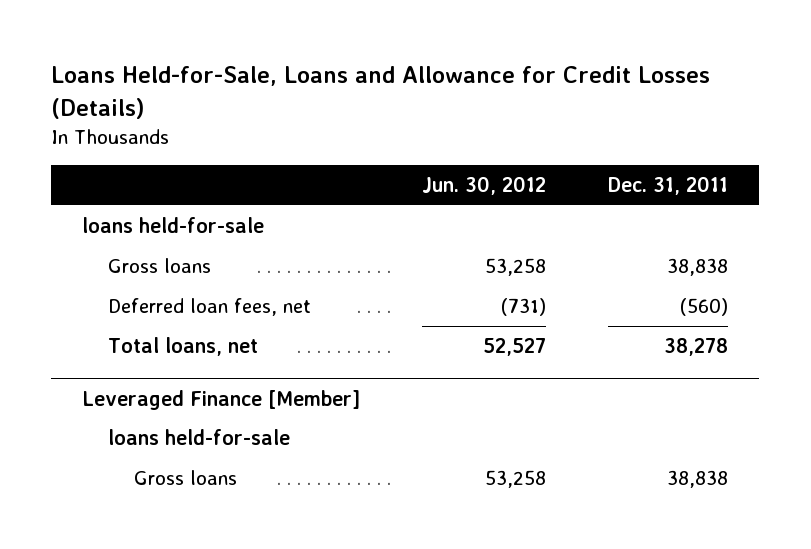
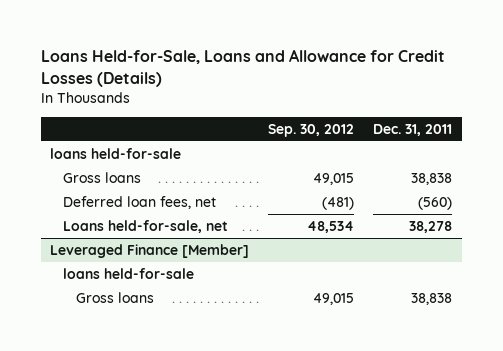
- | Jun. 30, 2012 | Dec. 31, 2011
+ | Sep. 30, 2012 | Dec. 31, 2011
- Total loans, net | 52,527 | 38,278
+ Loans held-for-sale, net | 48,534 | 38,278

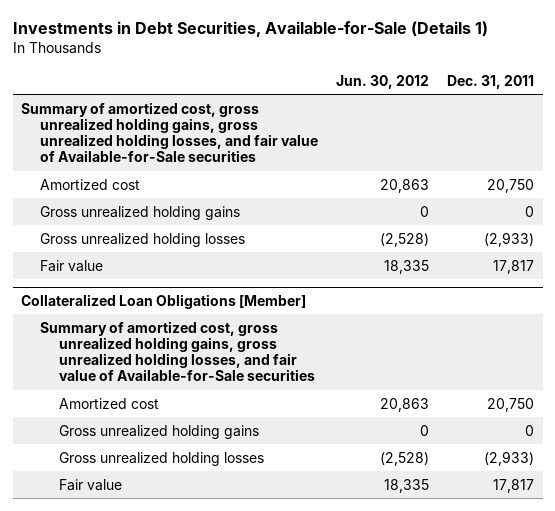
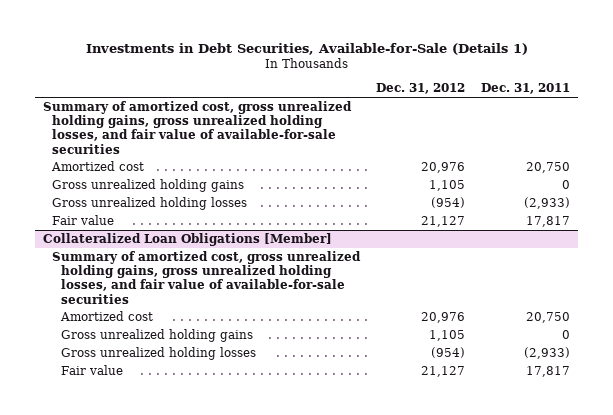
- | Jun. 30, 2012 | Dec. 31, 2011
+ | Dec. 31, 2012 | Dec. 31, 2011
- Summary of amortized cost, gross unrealized holding gains, gross unrealized holding losses, and fair value of Available-for-Sale securities
+ Summary of amortized cost, gross unrealized holding gains, gross unrealized holding losses, and fair value of available-for-sale securities
@ Collateralized Loan Obligations [Member]
- Summary of amortized cost, gross unrealized holding gains, gross unrealized holding losses, and fair value of Available-for-Sale securities
+ Summary of amortized cost, gross unrealized holding gains, gross unrealized holding losses, and fair value of available-for-sale securities

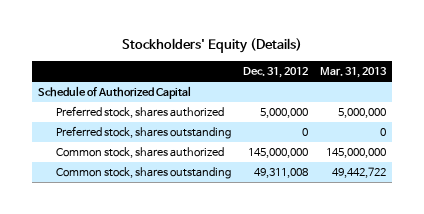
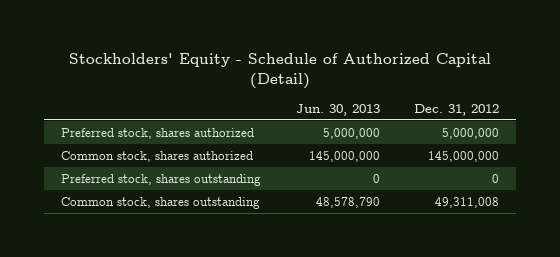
- Stockholders' Equity (Details)
+ Stockholders' Equity - Schedule of Authorized Capital (Detail)
- | Dec. 31, 2012 | Mar. 31, 2013
+ | Jun. 30, 2013 | Dec. 31, 2012
- Schedule of Authorized Capital
moved down: Preferred stock, shares outstanding | 0 | 0

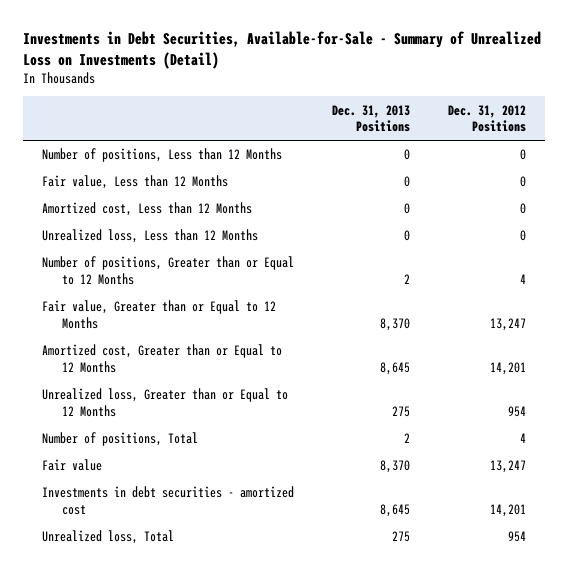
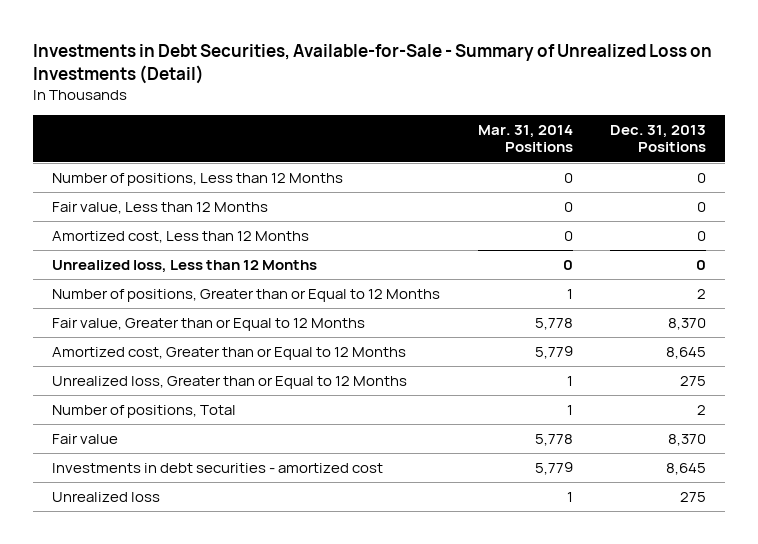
- | Dec. 31, 2013 Positions | Dec. 31, 2012 Positions
+ | Mar. 31, 2014 Positions | Dec. 31, 2013 Positions
- Unrealized loss, Total | 275 | 954
+ Unrealized loss | 1 | 275

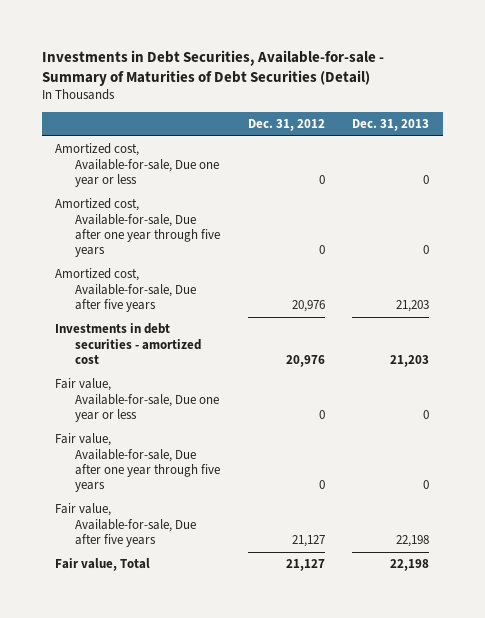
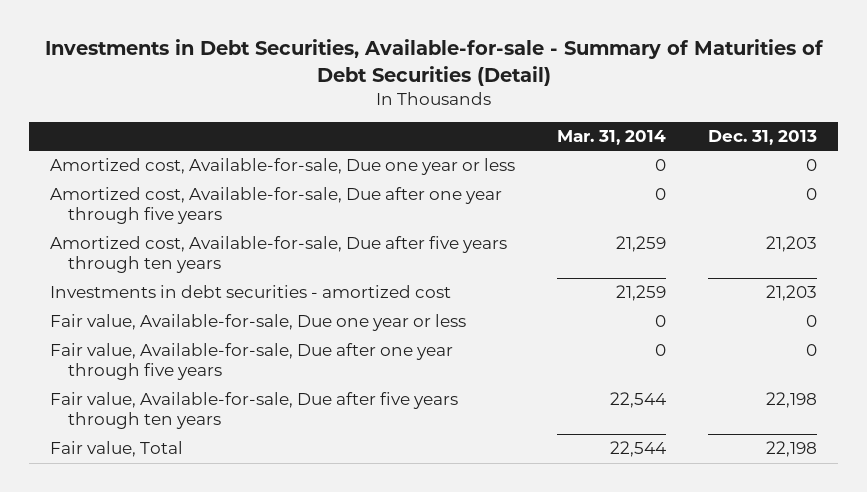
- | Dec. 31, 2012 | Dec. 31, 2013
+ | Mar. 31, 2014 | Dec. 31, 2013
- Amortized cost, Available-for-sale, Due after five years | 20,976 | 21,203
+ Amortized cost, Available-for-sale, Due after five years through ten years | 21,259 | 21,203
- Fair value, Available-for-sale, Due after five years | 21,127 | 22,198
+ Fair value, Available-for-sale, Due after five years through ten years | 22,544 | 22,198

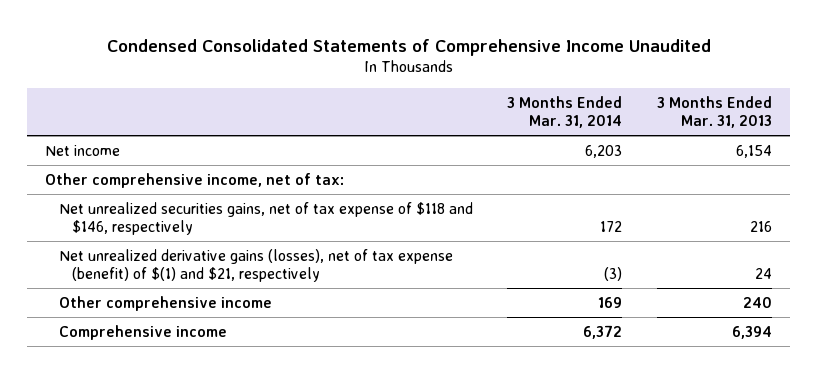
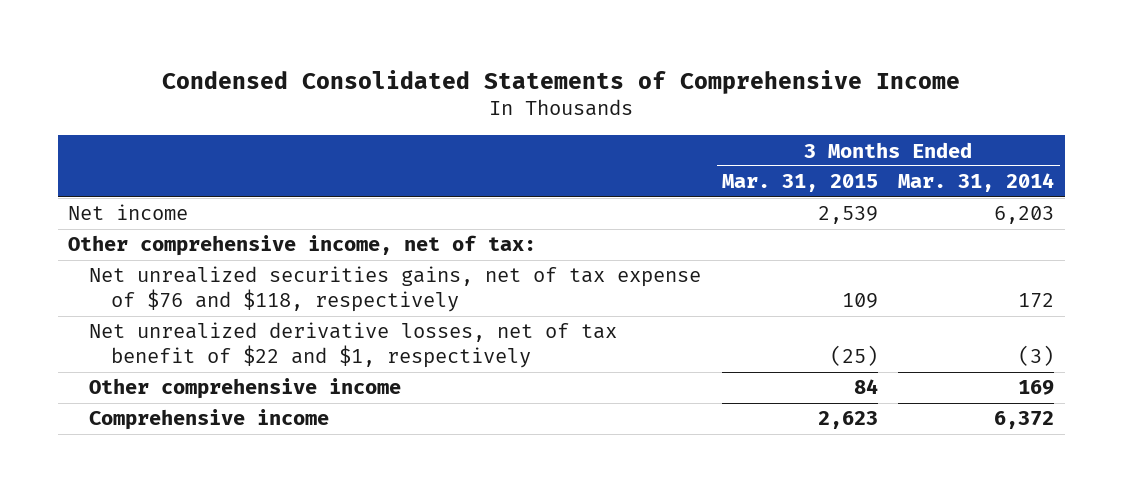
- Condensed Consolidated Statements of Comprehensive Income Unaudited
+ Condensed Consolidated Statements of Comprehensive Income
- | 3 Months Ended Mar. 31, 2014 | 3 Months Ended Mar. 31, 2013
+ | 3 Months Ended Mar. 31, 2015 | 3 Months Ended Mar. 31, 2014
- Net unrealized securities gains, net of tax expense of $118 and $146, respectively | 172 | 216
- Net unrealized derivative gains (losses), net of tax expense (benefit) of $(1) and $21, respectively | (3) | 24
+ Net unrealized securities gains, net of tax expense of $76 and $118, respectively | 109 | 172
+ Net unrealized derivative losses, net of tax benefit of $22 and $1, respectively | (25) | (3)

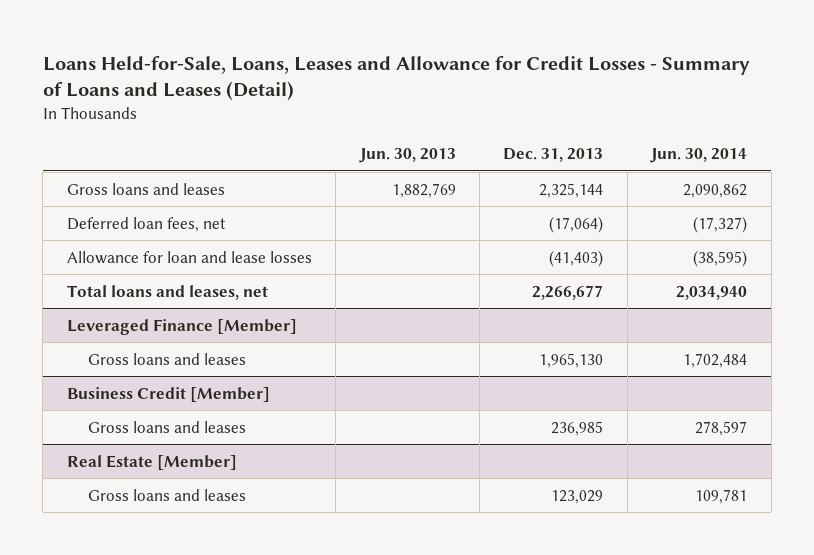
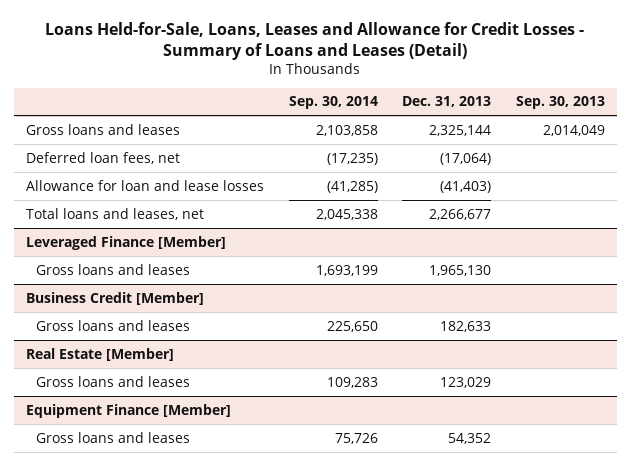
- | Jun. 30, 2013 | Dec. 31, 2013 | Jun. 30, 2014
+ | Sep. 30, 2014 | Dec. 31, 2013 | Sep. 30, 2013
@ Business Credit [Member]
- Gross loans and leases | | 236,985 | 278,597
+ Gross loans and leases | 225,650 | 182,633 |
+ Equipment Finance [Member]
+ Gross loans and leases | 75,726 | 54,352 |

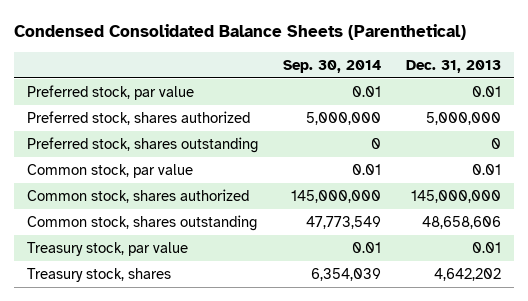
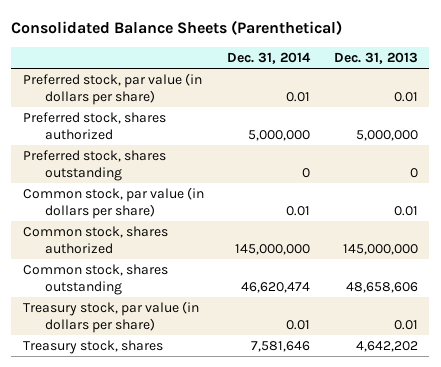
- Condensed Consolidated Balance Sheets (Parenthetical)
+ Consolidated Balance Sheets (Parenthetical)
- | Sep. 30, 2014 | Dec. 31, 2013
+ | Dec. 31, 2014 | Dec. 31, 2013
- Preferred stock, par value | 0.01 | 0.01
+ Preferred stock, par value (in dollars per share) | 0.01 | 0.01
- Common stock, par value | 0.01 | 0.01
+ Common stock, par value (in dollars per share) | 0.01 | 0.01
- Treasury stock, par value | 0.01 | 0.01
+ Treasury stock, par value (in dollars per share) | 0.01 | 0.01

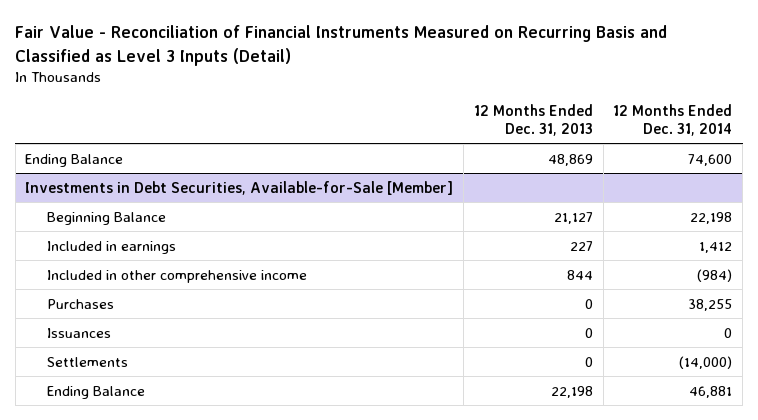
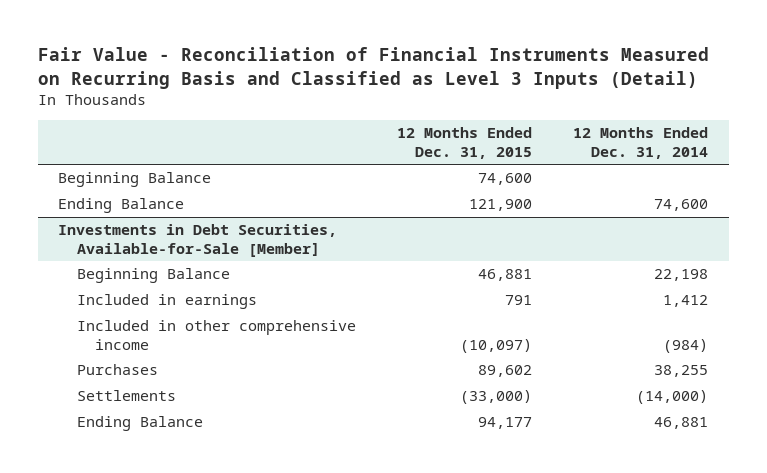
- | 12 Months Ended Dec. 31, 2013 | 12 Months Ended Dec. 31, 2014
+ | 12 Months Ended Dec. 31, 2015 | 12 Months Ended Dec. 31, 2014
+ Beginning Balance | 74,600 |
@ Investments in Debt Securities, Available-for-Sale [Member]
- Issuances | 0 | 0

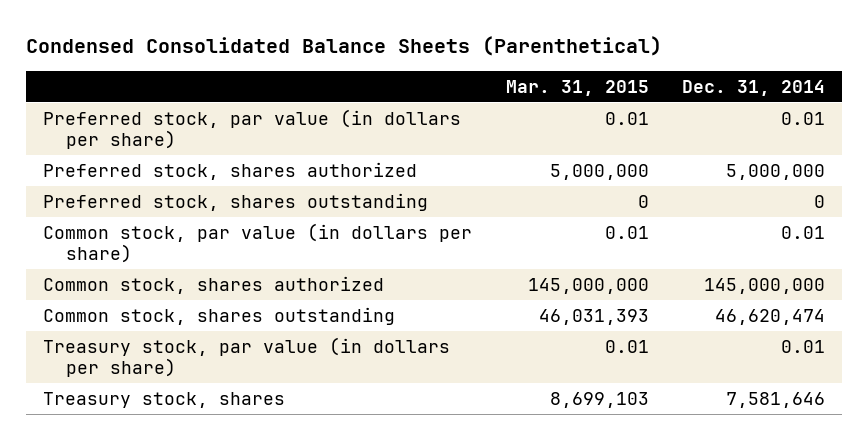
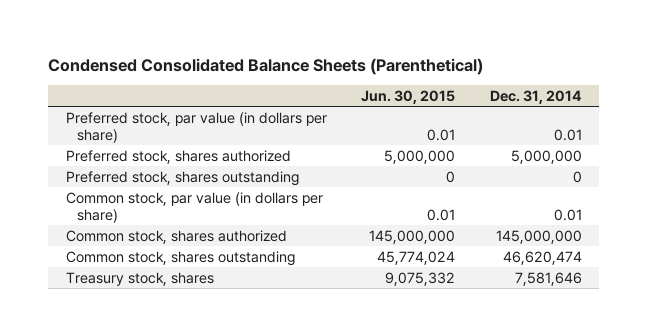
- | Mar. 31, 2015 | Dec. 31, 2014
+ | Jun. 30, 2015 | Dec. 31, 2014
- Treasury stock, par value (in dollars per share) | 0.01 | 0.01

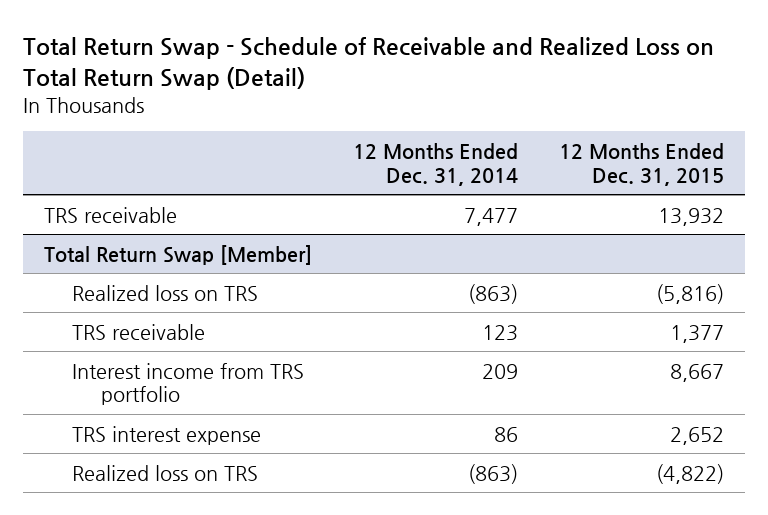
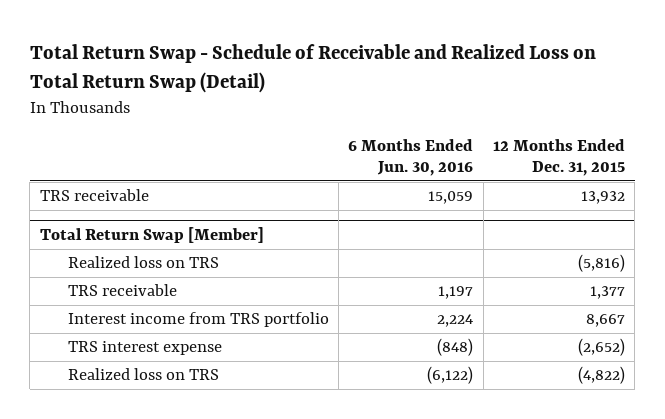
- | 12 Months Ended Dec. 31, 2014 | 12 Months Ended Dec. 31, 2015
+ | 6 Months Ended Jun. 30, 2016 | 12 Months Ended Dec. 31, 2015
@ Total Return Swap [Member]
- TRS interest expense | 86 | 2,652
+ TRS interest expense | (848) | (2,652)

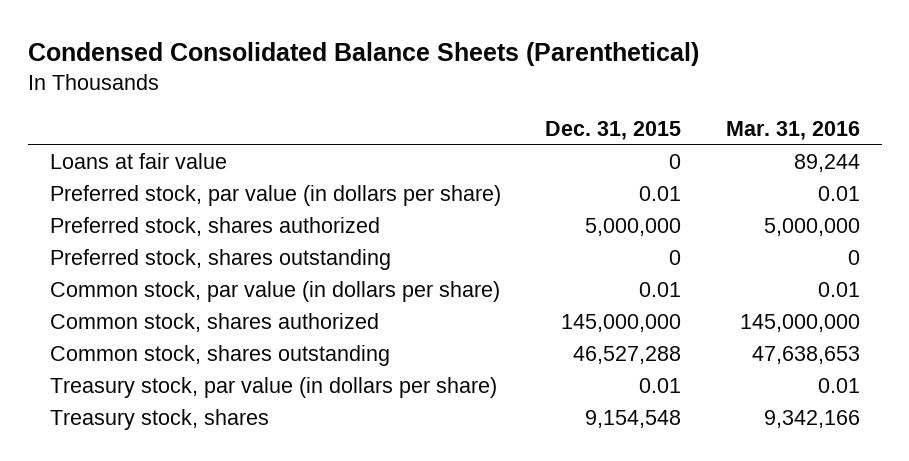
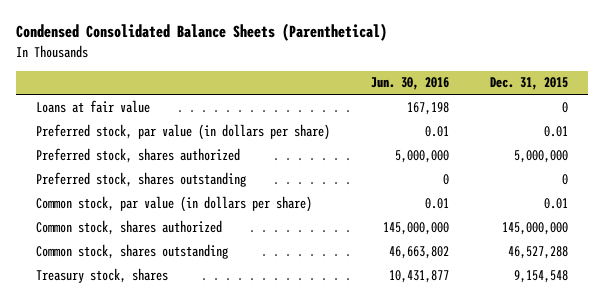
- | Dec. 31, 2015 | Mar. 31, 2016
+ | Jun. 30, 2016 | Dec. 31, 2015
- Treasury stock, par value (in dollars per share) | 0.01 | 0.01

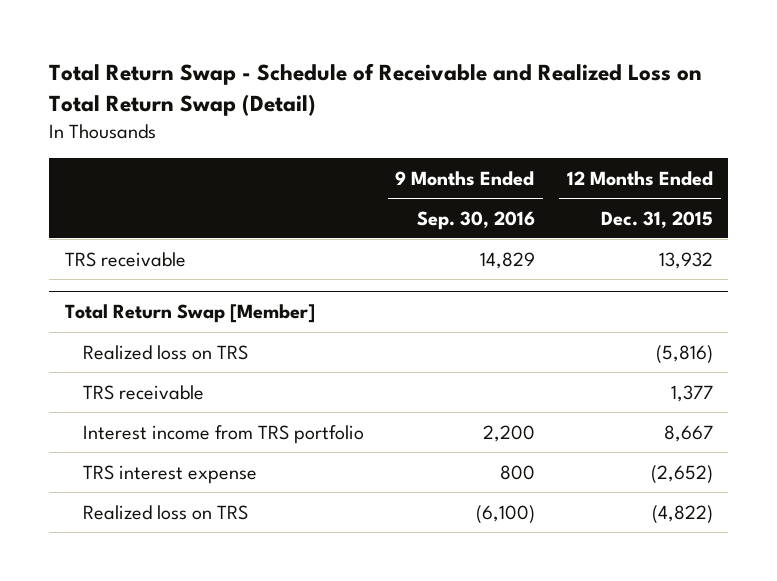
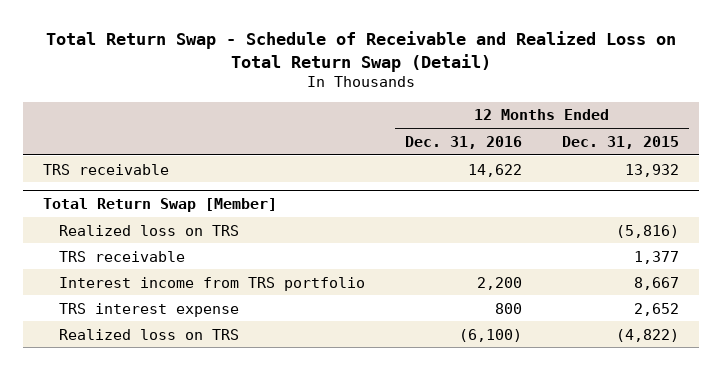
- | 9 Months Ended Sep. 30, 2016 | 12 Months Ended Dec. 31, 2015
+ | 12 Months Ended Dec. 31, 2016 | 12 Months Ended Dec. 31, 2015
@ Total Return Swap [Member]
- TRS interest expense | 800 | (2,652)
+ TRS interest expense | 800 | 2,652

